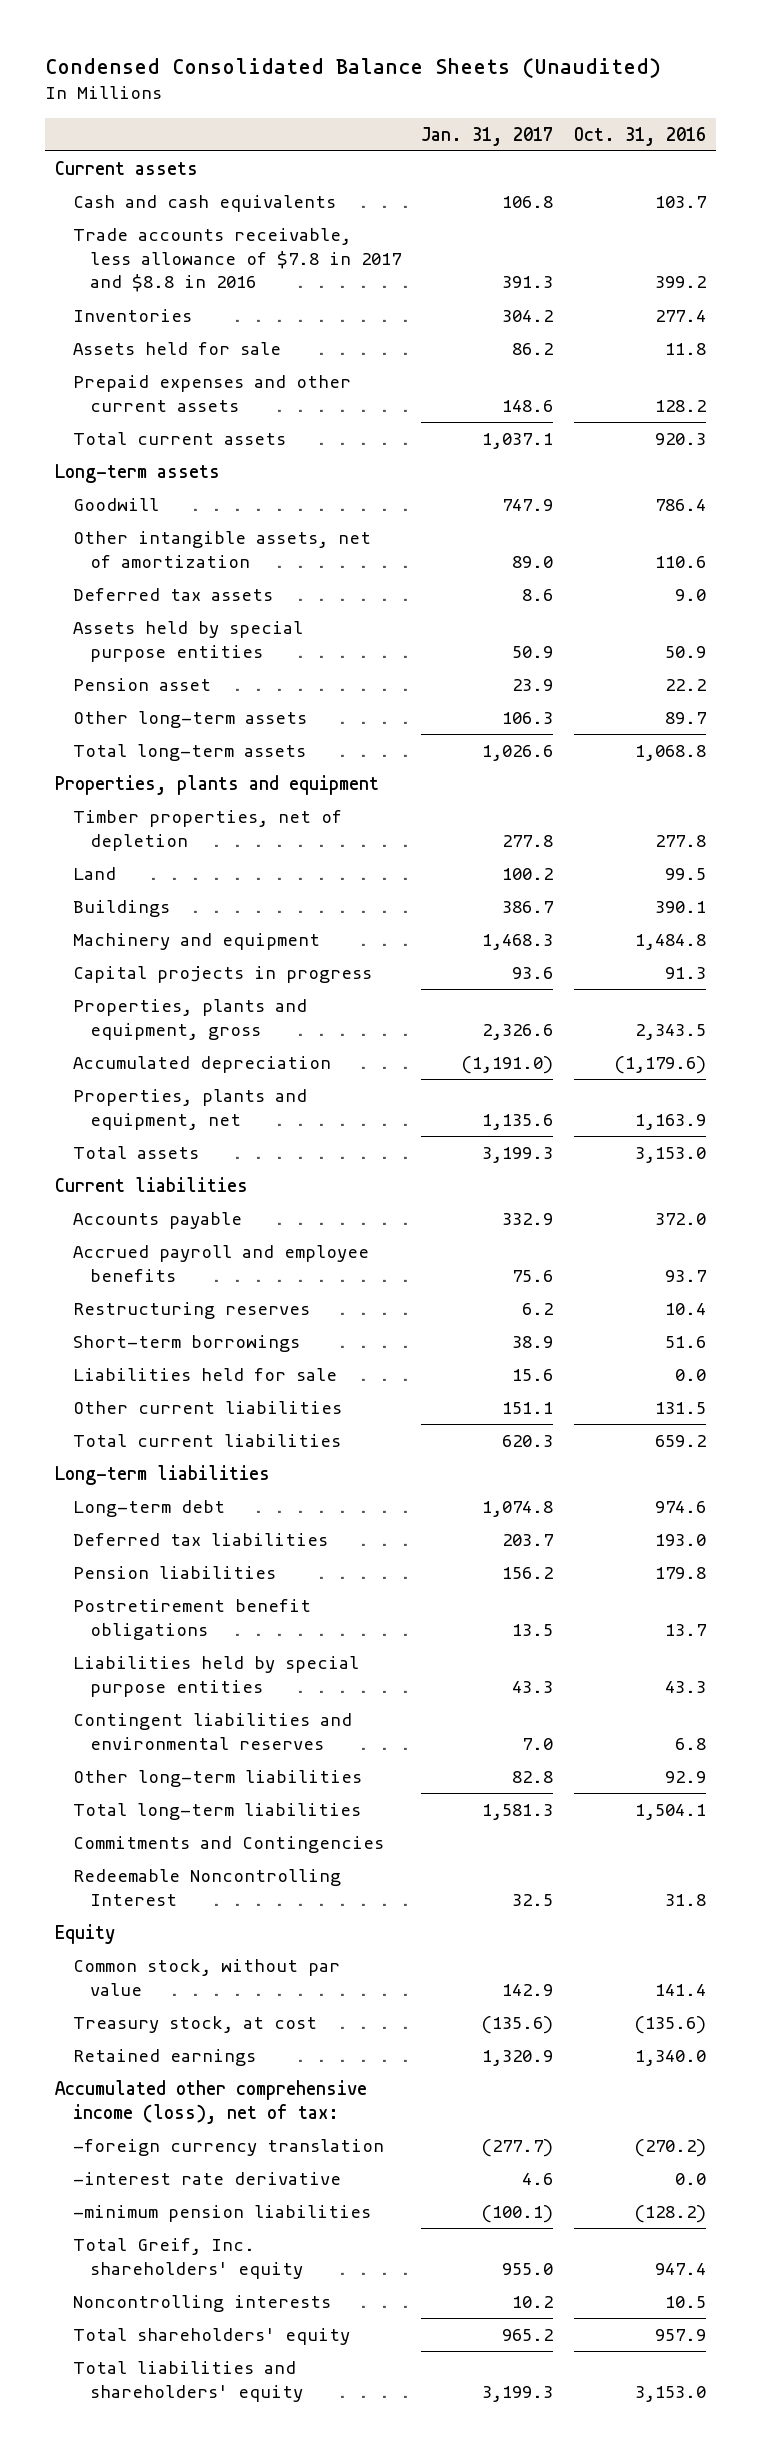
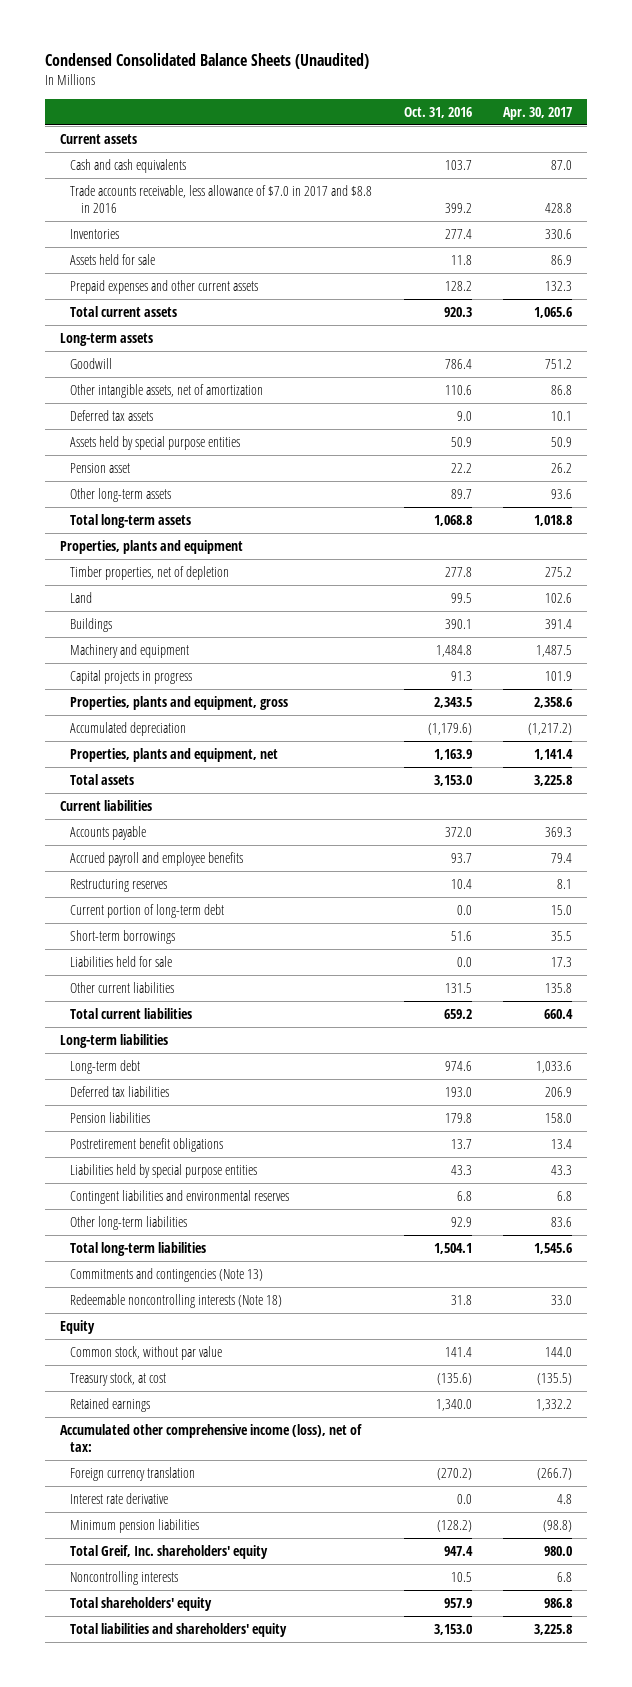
- | Jan. 31, 2017 | Oct. 31, 2016
+ | Oct. 31, 2016 | Apr. 30, 2017
- Trade accounts receivable, less allowance of $7.8 in 2017 and $8.8 in 2016 | 391.3 | 399.2
+ Trade accounts receivable, less allowance of $7.0 in 2017 and $8.8 in 2016 | 399.2 | 428.8
+ Current portion of long-term debt | 0.0 | 15.0
- Commitments and Contingencies
- Redeemable Noncontrolling Interest | 32.5 | 31.8
+ Commitments and contingencies (Note 13)
+ Redeemable noncontrolling interests (Note 18) | 31.8 | 33.0
- -foreign currency translation | (277.7) | (270.2)
- -interest rate derivative | 4.6 | 0.0
- -minimum pension liabilities | (100.1) | (128.2)
+ Foreign currency translation | (270.2) | (266.7)
+ Interest rate derivative | 0.0 | 4.8
+ Minimum pension liabilities | (128.2) | (98.8)

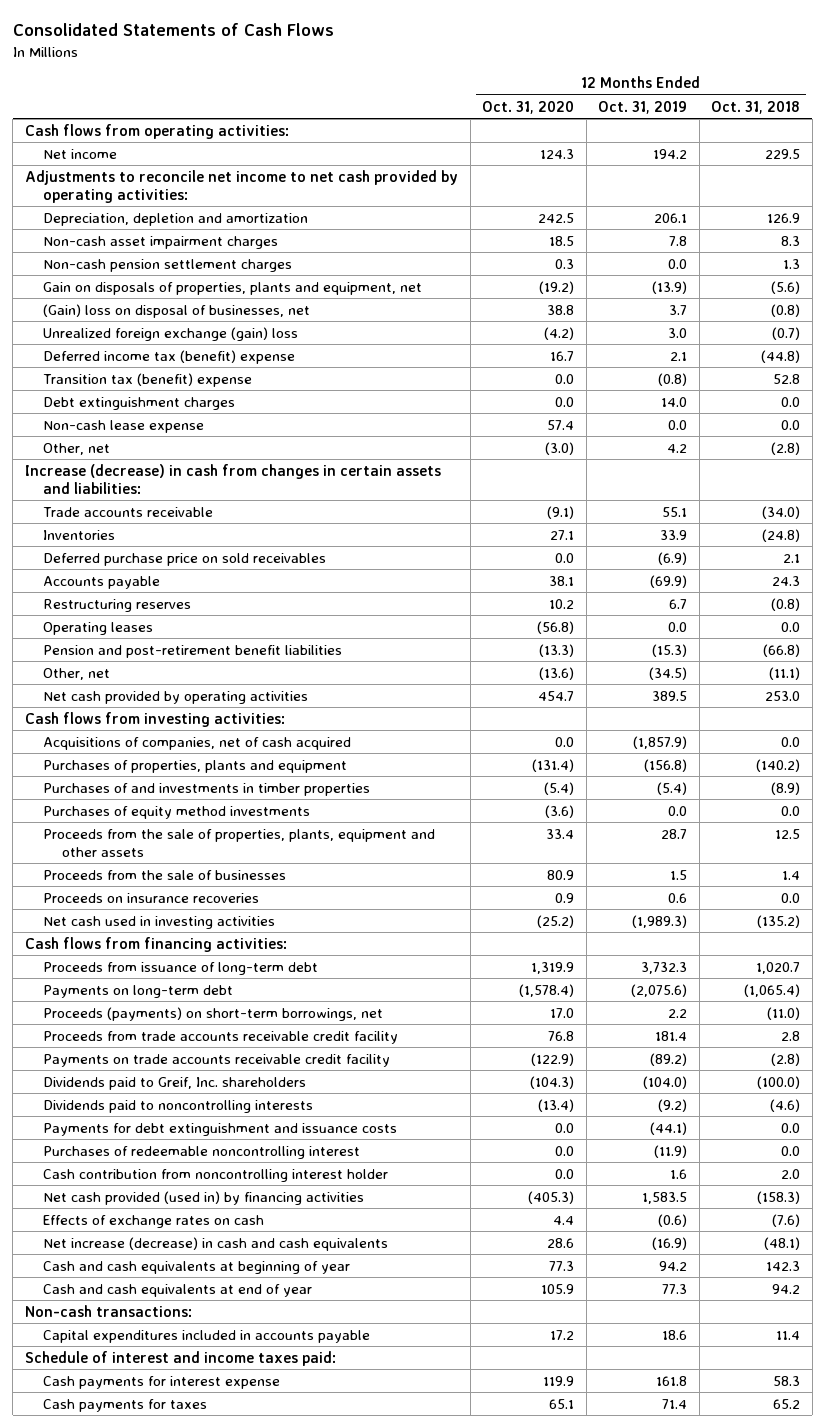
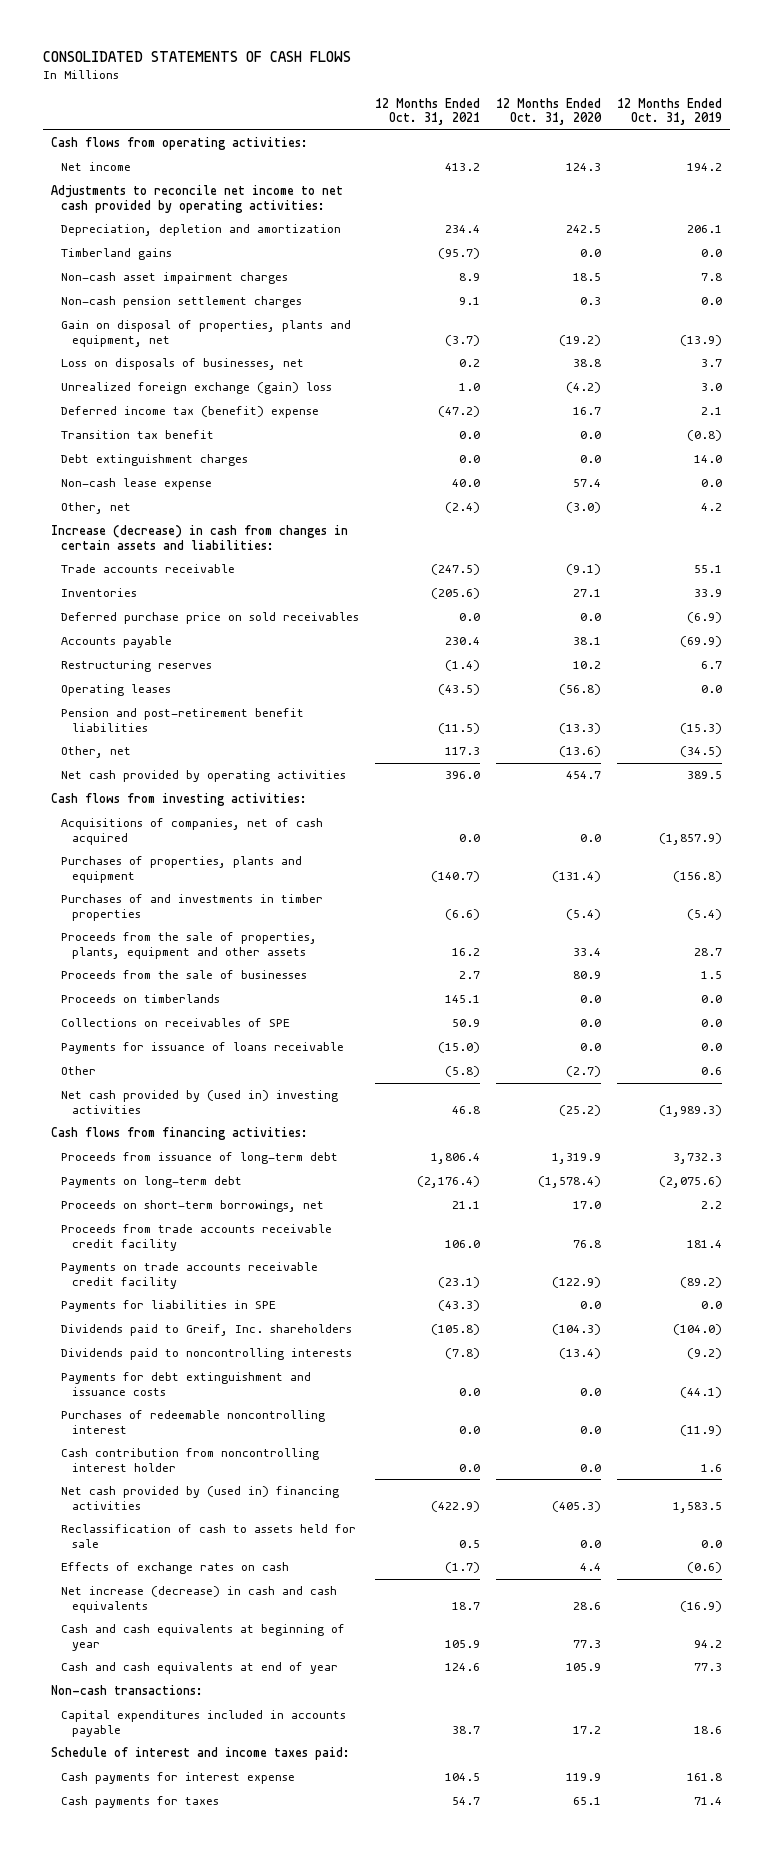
- Consolidated Statements of Cash Flows
+ CONSOLIDATED STATEMENTS OF CASH FLOWS
- | 12 Months Ended Oct. 31, 2020 | 12 Months Ended Oct. 31, 2019 | 12 Months Ended Oct. 31, 2018
+ | 12 Months Ended Oct. 31, 2021 | 12 Months Ended Oct. 31, 2020 | 12 Months Ended Oct. 31, 2019
+ Timberland gains | (95.7) | 0.0 | 0.0
- Gain on disposals of properties, plants and equipment, net | (19.2) | (13.9) | (5.6)
- (Gain) loss on disposal of businesses, net | 38.8 | 3.7 | (0.8)
+ Gain on disposal of properties, plants and equipment, net | (3.7) | (19.2) | (13.9)
+ Loss on disposals of businesses, net | 0.2 | 38.8 | 3.7
- Transition tax (benefit) expense | 0.0 | (0.8) | 52.8
+ Transition tax benefit | 0.0 | 0.0 | (0.8)
- Purchases of equity method investments | (3.6) | 0.0 | 0.0
- Proceeds on insurance recoveries | 0.9 | 0.6 | 0.0
- Net cash used in investing activities | (25.2) | (1,989.3) | (135.2)
+ Proceeds on timberlands | 145.1 | 0.0 | 0.0
+ Collections on receivables of SPE | 50.9 | 0.0 | 0.0
+ Payments for issuance of loans receivable | (15.0) | 0.0 | 0.0
+ Other | (5.8) | (2.7) | 0.6
+ Net cash provided by (used in) investing activities | 46.8 | (25.2) | (1,989.3)
- Proceeds (payments) on short-term borrowings, net | 17.0 | 2.2 | (11.0)
+ Proceeds on short-term borrowings, net | 21.1 | 17.0 | 2.2
+ Payments for liabilities in SPE | (43.3) | 0.0 | 0.0
- Net cash provided (used in) by financing activities | (405.3) | 1,583.5 | (158.3)
+ Net cash provided by (used in) financing activities | (422.9) | (405.3) | 1,583.5
+ Reclassification of cash to assets held for sale | 0.5 | 0.0 | 0.0

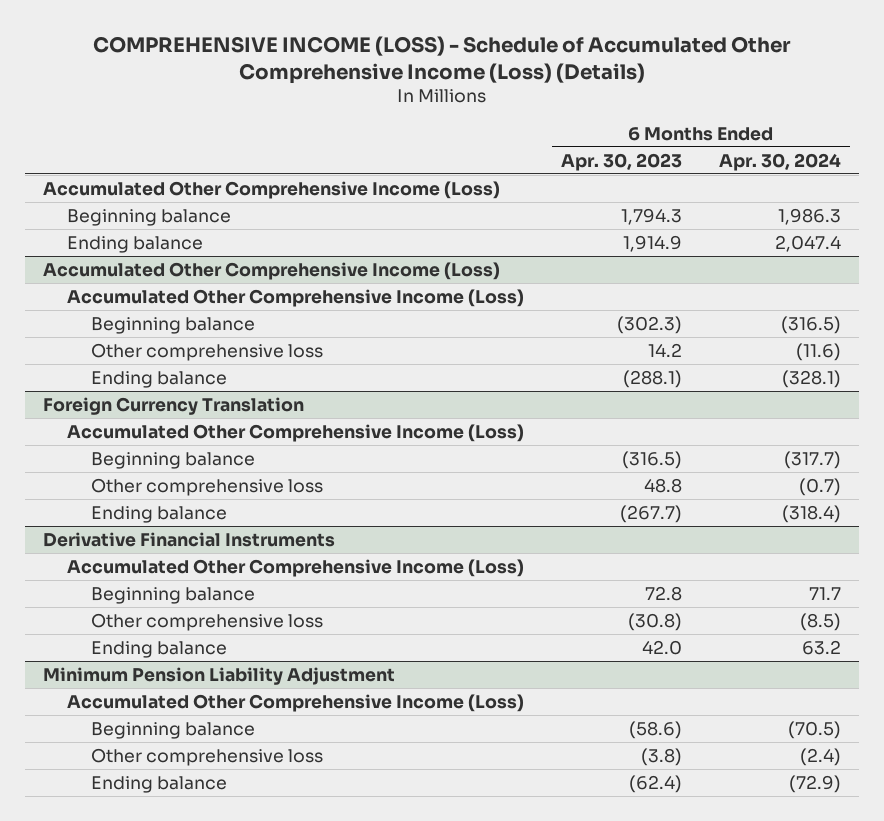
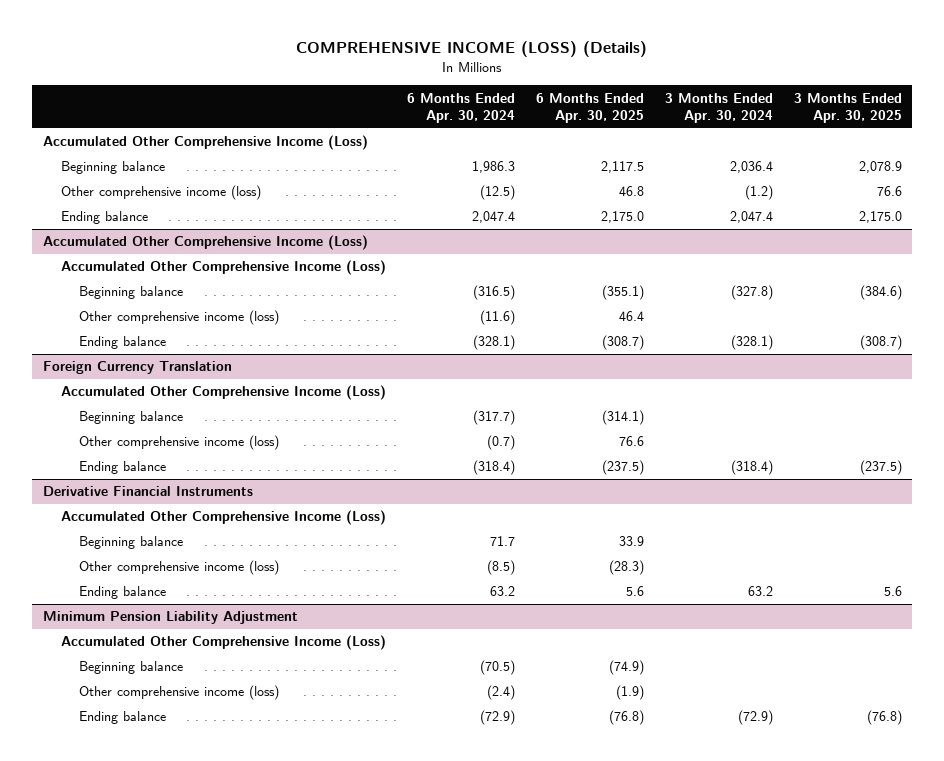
- COMPREHENSIVE INCOME (LOSS) - Schedule of Accumulated Other Comprehensive Income (Loss) (Details)
+ COMPREHENSIVE INCOME (LOSS) (Details)
- | 6 Months Ended Apr. 30, 2023 | 6 Months Ended Apr. 30, 2024
+ | 6 Months Ended Apr. 30, 2024 | 6 Months Ended Apr. 30, 2025 | 3 Months Ended Apr. 30, 2024 | 3 Months Ended Apr. 30, 2025
+ Other comprehensive income (loss) | (12.5) | 46.8 | (1.2) | 76.6
@ Accumulated Other Comprehensive Income (Loss)
- Other comprehensive loss | 14.2 | (11.6)
+ Other comprehensive income (loss) | (11.6) | 46.4 | |
@ Foreign Currency Translation
- Other comprehensive loss | 48.8 | (0.7)
+ Other comprehensive income (loss) | (0.7) | 76.6 | |
@ Derivative Financial Instruments
- Other comprehensive loss | (30.8) | (8.5)
+ Other comprehensive income (loss) | (8.5) | (28.3) | |
@ Minimum Pension Liability Adjustment
- Other comprehensive loss | (3.8) | (2.4)
+ Other comprehensive income (loss) | (2.4) | (1.9) | |

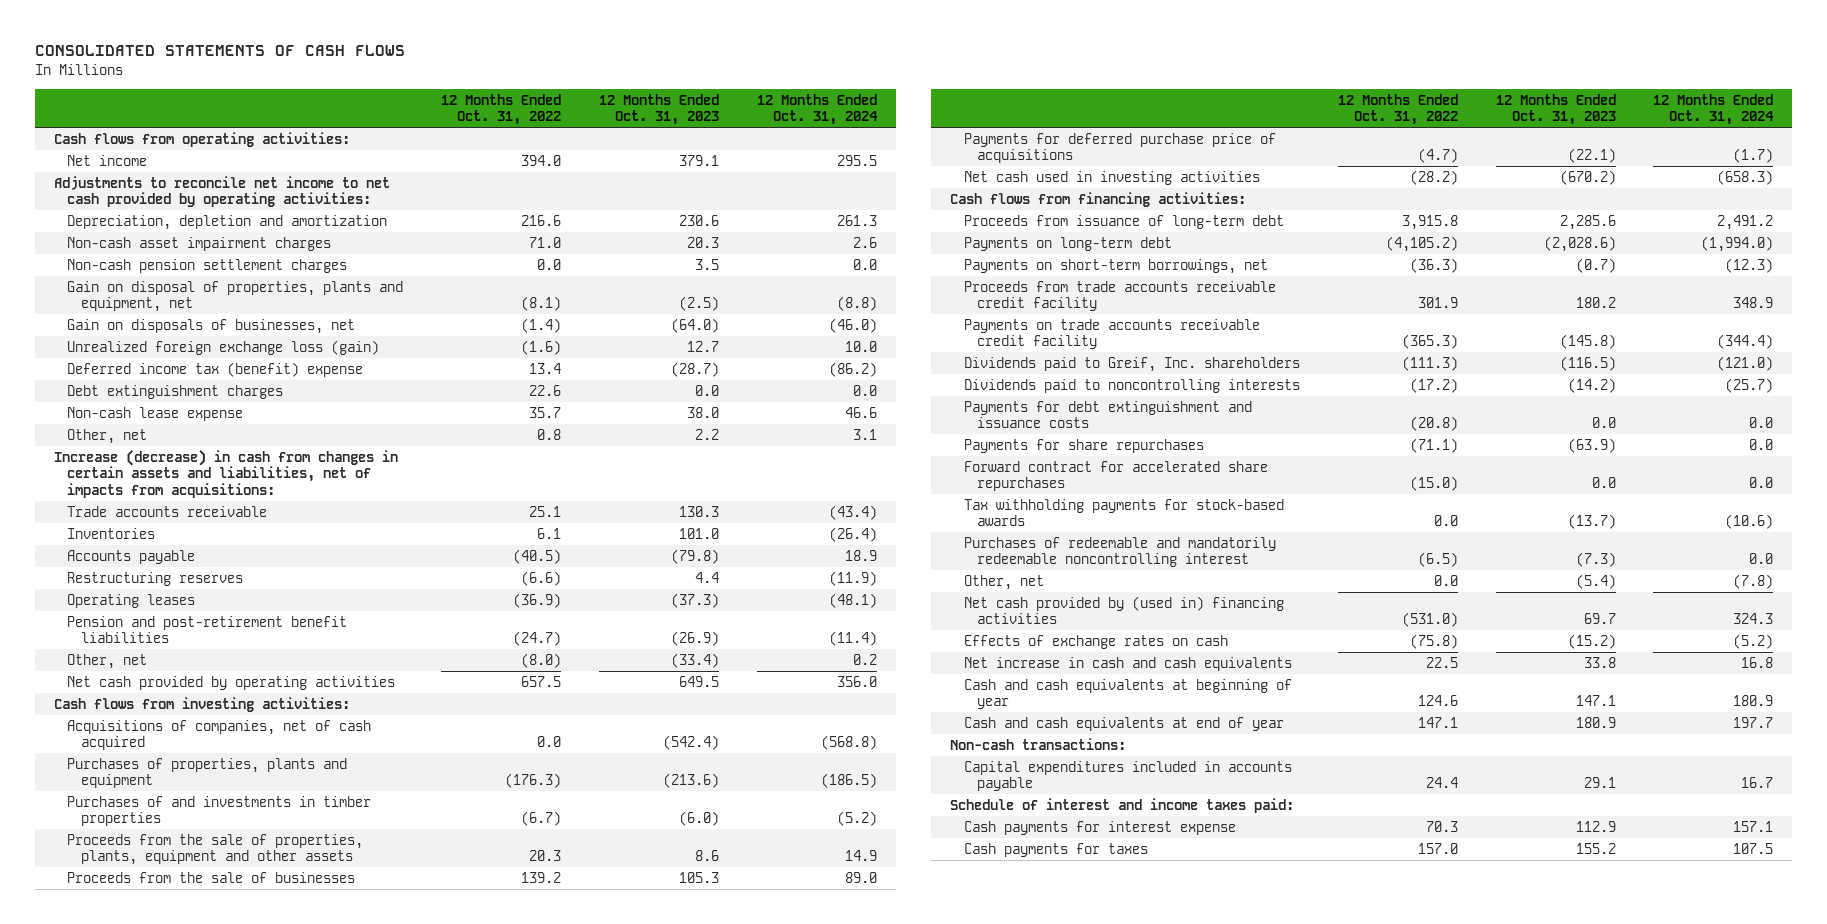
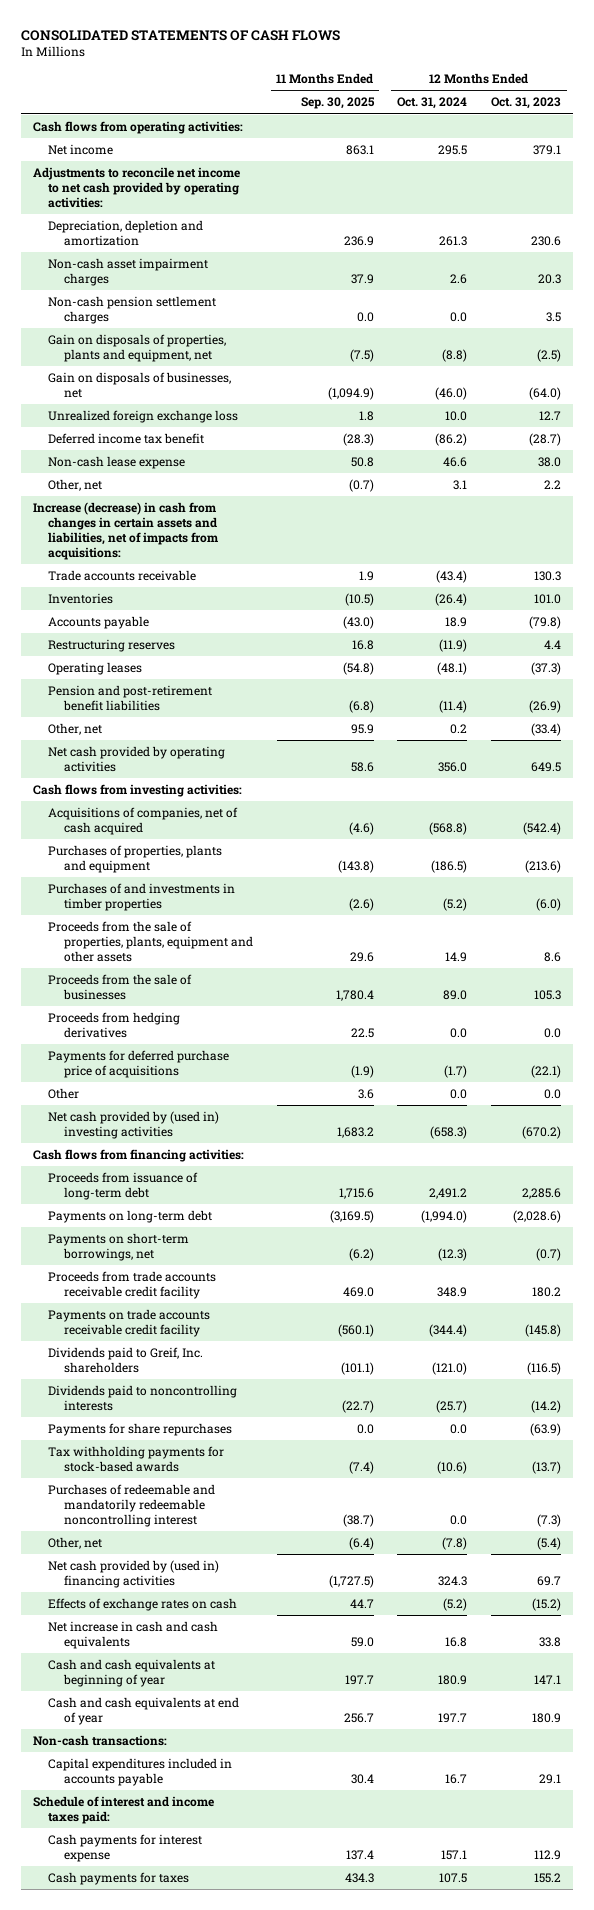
- | 12 Months Ended Oct. 31, 2022 | 12 Months Ended Oct. 31, 2023 | 12 Months Ended Oct. 31, 2024
+ | 11 Months Ended Sep. 30, 2025 | 12 Months Ended Oct. 31, 2024 | 12 Months Ended Oct. 31, 2023
- Gain on disposal of properties, plants and equipment, net | (8.1) | (2.5) | (8.8)
+ Gain on disposals of properties, plants and equipment, net | (7.5) | (8.8) | (2.5)
- Unrealized foreign exchange loss (gain) | (1.6) | 12.7 | 10.0
- Deferred income tax (benefit) expense | 13.4 | (28.7) | (86.2)
- Debt extinguishment charges | 22.6 | 0.0 | 0.0
+ Unrealized foreign exchange loss | 1.8 | 10.0 | 12.7
+ Deferred income tax benefit | (28.3) | (86.2) | (28.7)
+ Proceeds from hedging derivatives | 22.5 | 0.0 | 0.0
- Net cash used in investing activities | (28.2) | (670.2) | (658.3)
+ Other | 3.6 | 0.0 | 0.0
+ Net cash provided by (used in) investing activities | 1,683.2 | (658.3) | (670.2)
- Payments for debt extinguishment and issuance costs | (20.8) | 0.0 | 0.0
- Forward contract for accelerated share repurchases | (15.0) | 0.0 | 0.0

